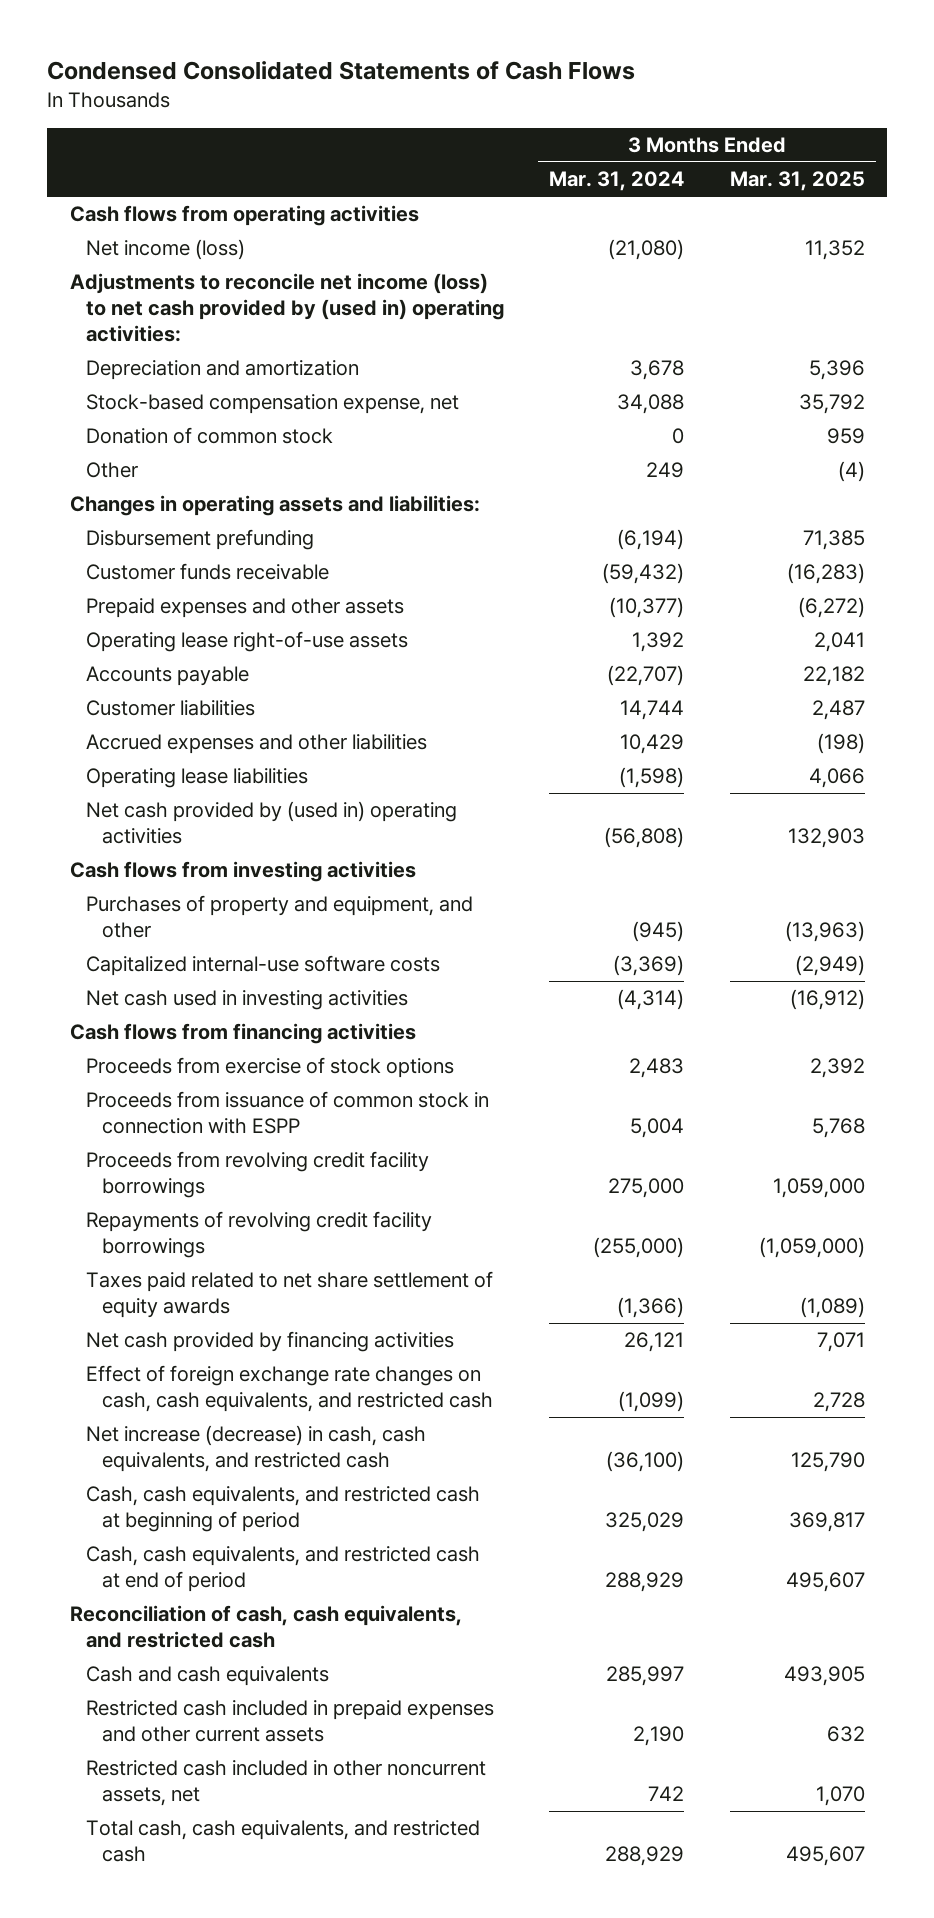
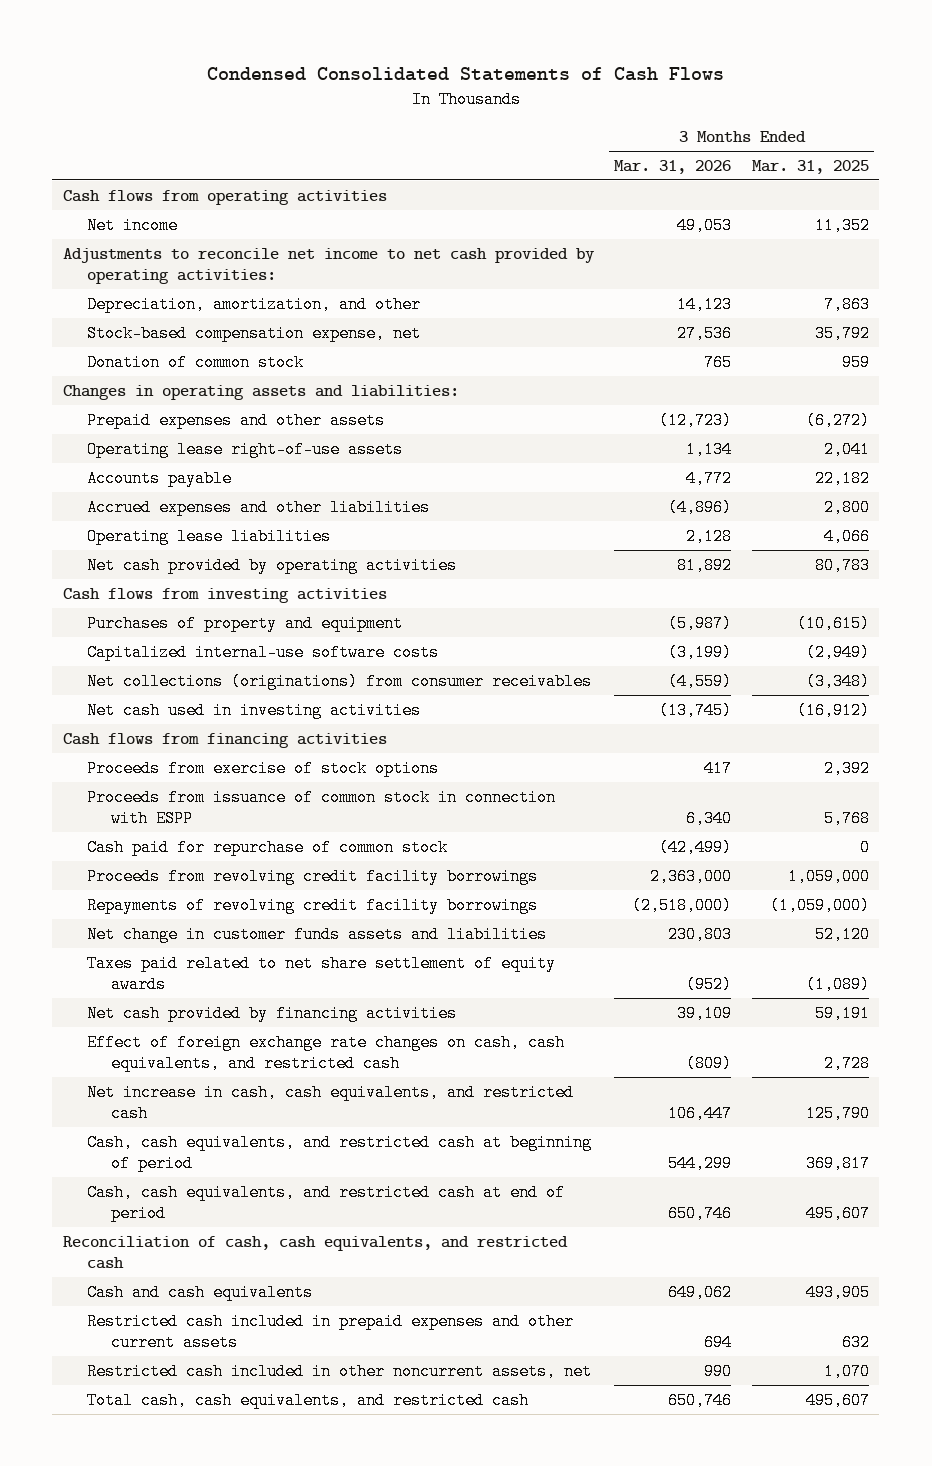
- | 3 Months Ended Mar. 31, 2024 | 3 Months Ended Mar. 31, 2025
+ | 3 Months Ended Mar. 31, 2026 | 3 Months Ended Mar. 31, 2025
- Net income (loss) | (21,080) | 11,352
- Adjustments to reconcile net income (loss) to net cash provided by (used in) operating activities:
- Depreciation and amortization | 3,678 | 5,396
+ Net income | 49,053 | 11,352
+ Adjustments to reconcile net income to net cash provided by operating activities:
+ Depreciation, amortization, and other | 14,123 | 7,863
- Other | 249 | (4)
- Disbursement prefunding | (6,194) | 71,385
- Customer funds receivable | (59,432) | (16,283)
- Customer liabilities | 14,744 | 2,487
- Accrued expenses and other liabilities | 10,429 | (198)
+ Accrued expenses and other liabilities | (4,896) | 2,800
- Net cash provided by (used in) operating activities | (56,808) | 132,903
+ Net cash provided by operating activities | 81,892 | 80,783
- Purchases of property and equipment, and other | (945) | (13,963)
+ Purchases of property and equipment | (5,987) | (10,615)
+ Net collections (originations) from consumer receivables | (4,559) | (3,348)
+ Cash paid for repurchase of common stock | (42,499) | 0
+ Net change in customer funds assets and liabilities | 230,803 | 52,120
- Net cash provided by financing activities | 26,121 | 7,071
+ Net cash provided by financing activities | 39,109 | 59,191
- Net increase (decrease) in cash, cash equivalents, and restricted cash | (36,100) | 125,790
+ Net increase in cash, cash equivalents, and restricted cash | 106,447 | 125,790

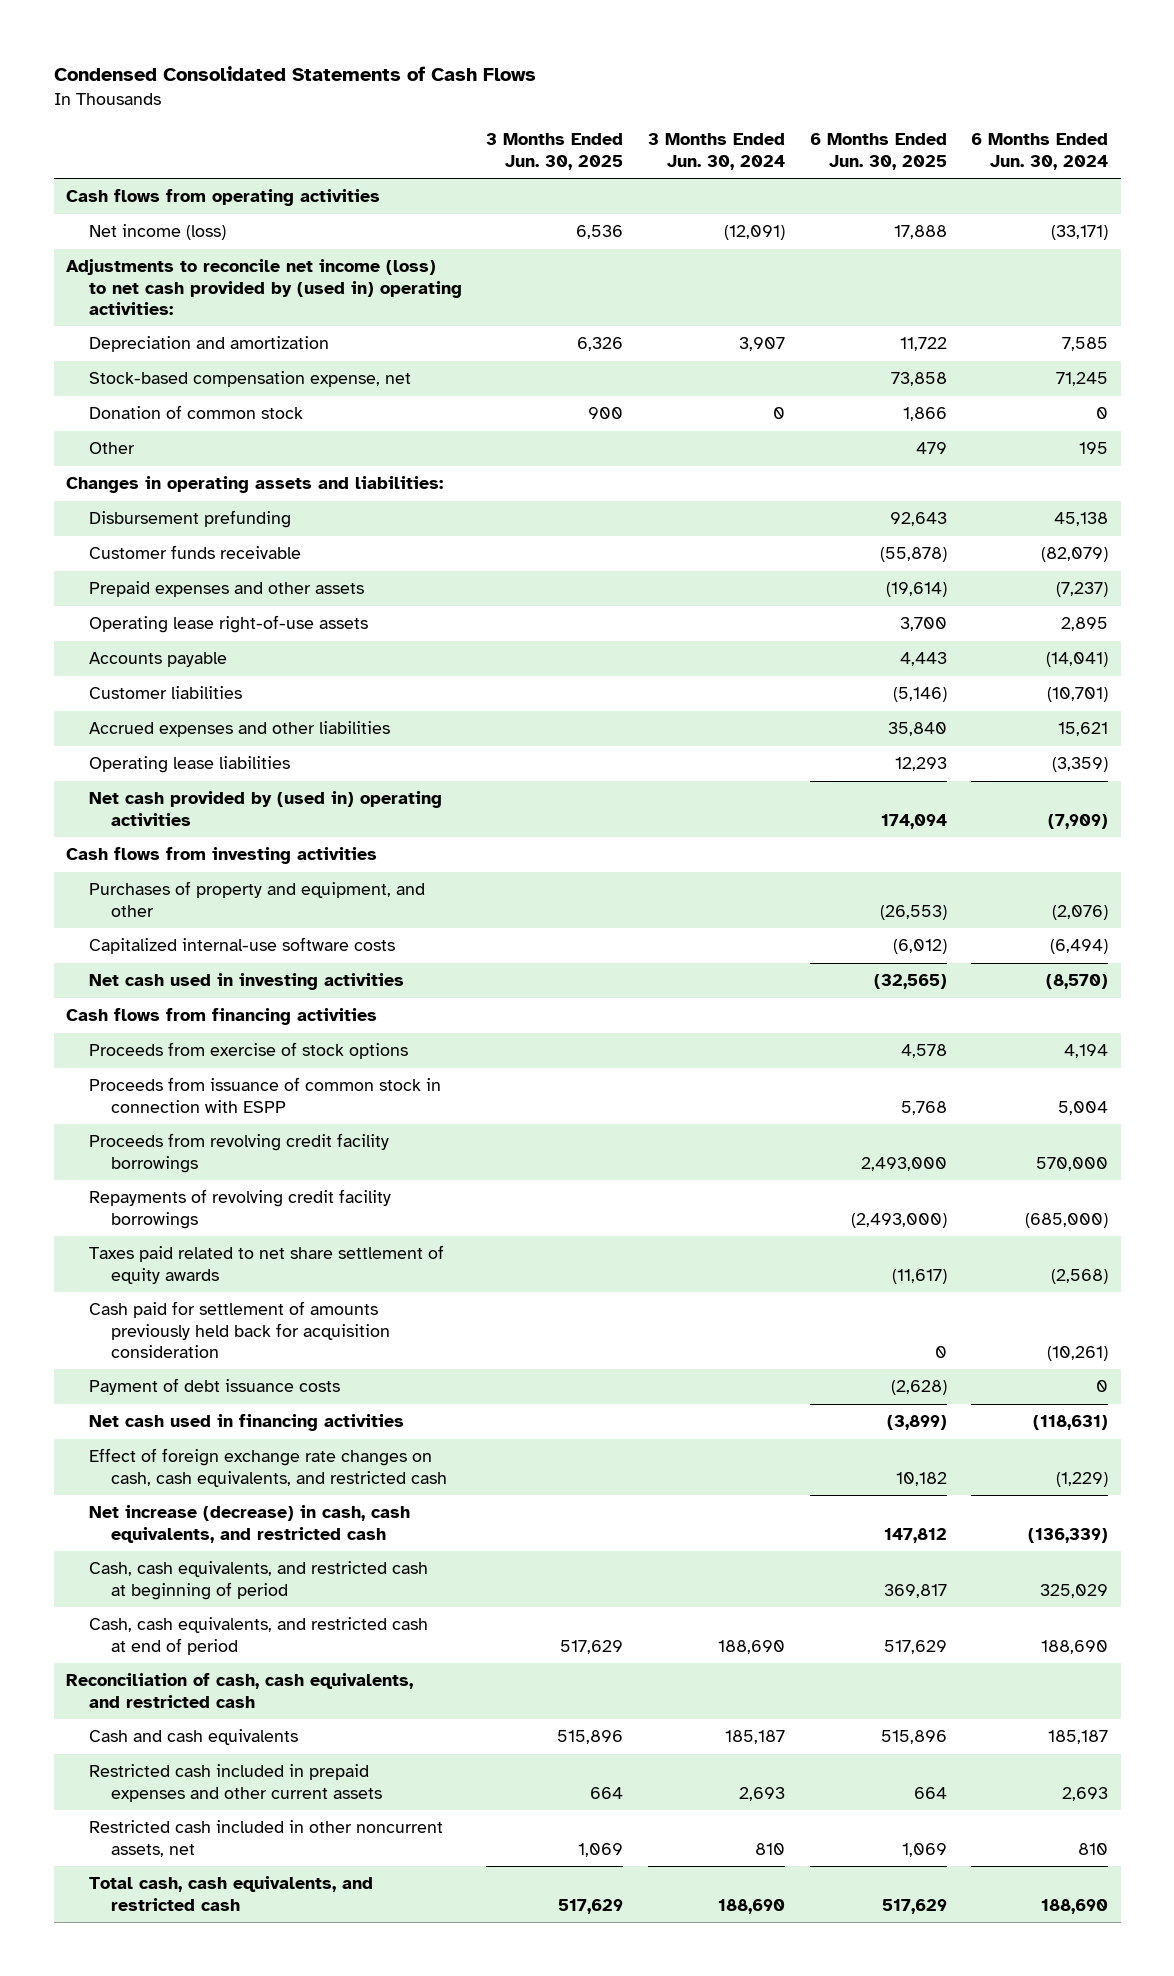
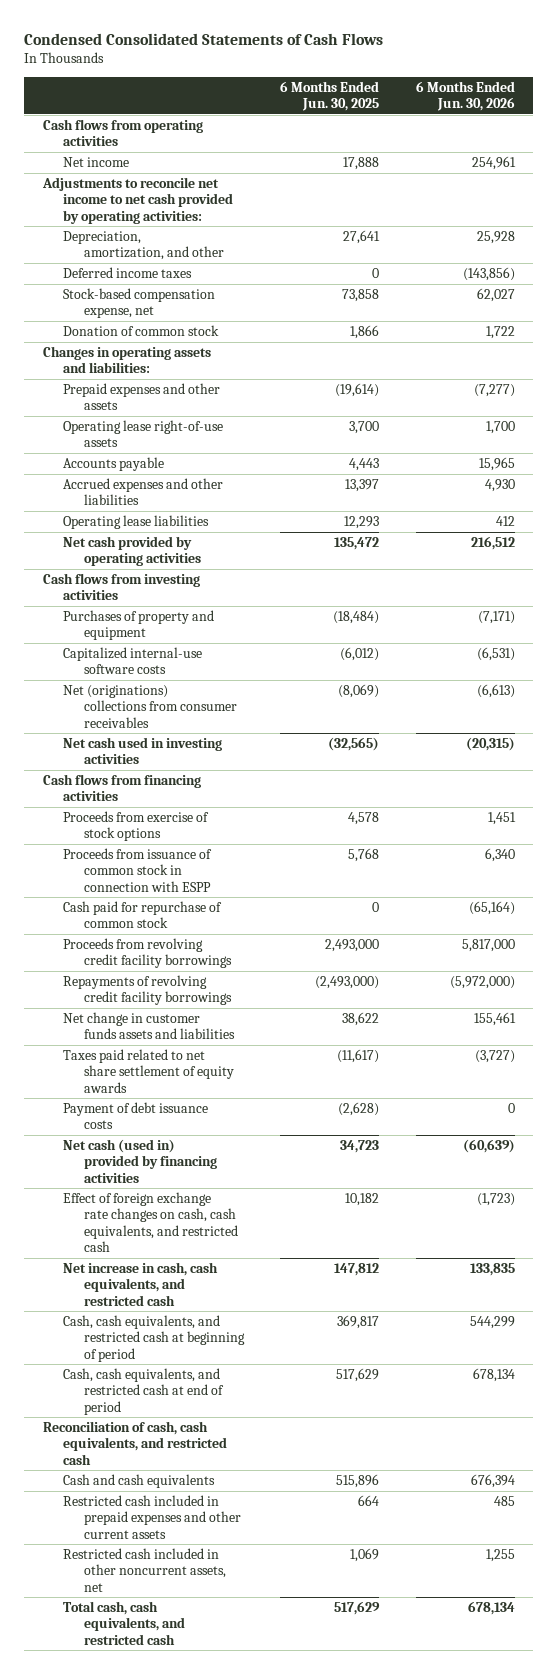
- | 3 Months Ended Jun. 30, 2025 | 3 Months Ended Jun. 30, 2024 | 6 Months Ended Jun. 30, 2025 | 6 Months Ended Jun. 30, 2024
+ | 6 Months Ended Jun. 30, 2025 | 6 Months Ended Jun. 30, 2026
- Net income (loss) | 6,536 | (12,091) | 17,888 | (33,171)
- Adjustments to reconcile net income (loss) to net cash provided by (used in) operating activities:
- Depreciation and amortization | 6,326 | 3,907 | 11,722 | 7,585
+ Net income | 17,888 | 254,961
+ Adjustments to reconcile net income to net cash provided by operating activities:
+ Depreciation, amortization, and other | 27,641 | 25,928
+ Deferred income taxes | 0 | (143,856)
- Other | | | 479 | 195
- Disbursement prefunding | | | 92,643 | 45,138
- Customer funds receivable | | | (55,878) | (82,079)
- Customer liabilities | | | (5,146) | (10,701)
- Accrued expenses and other liabilities | | | 35,840 | 15,621
+ Accrued expenses and other liabilities | 13,397 | 4,930
- Net cash provided by (used in) operating activities | | | 174,094 | (7,909)
+ Net cash provided by operating activities | 135,472 | 216,512
- Purchases of property and equipment, and other | | | (26,553) | (2,076)
+ Purchases of property and equipment | (18,484) | (7,171)
+ Net (originations) collections from consumer receivables | (8,069) | (6,613)
+ Cash paid for repurchase of common stock | 0 | (65,164)
+ Net change in customer funds assets and liabilities | 38,622 | 155,461
- Cash paid for settlement of amounts previously held back for acquisition consideration | | | 0 | (10,261)
- Net cash used in financing activities | | | (3,899) | (118,631)
+ Net cash (used in) provided by financing activities | 34,723 | (60,639)
- Net increase (decrease) in cash, cash equivalents, and restricted cash | | | 147,812 | (136,339)
+ Net increase in cash, cash equivalents, and restricted cash | 147,812 | 133,835

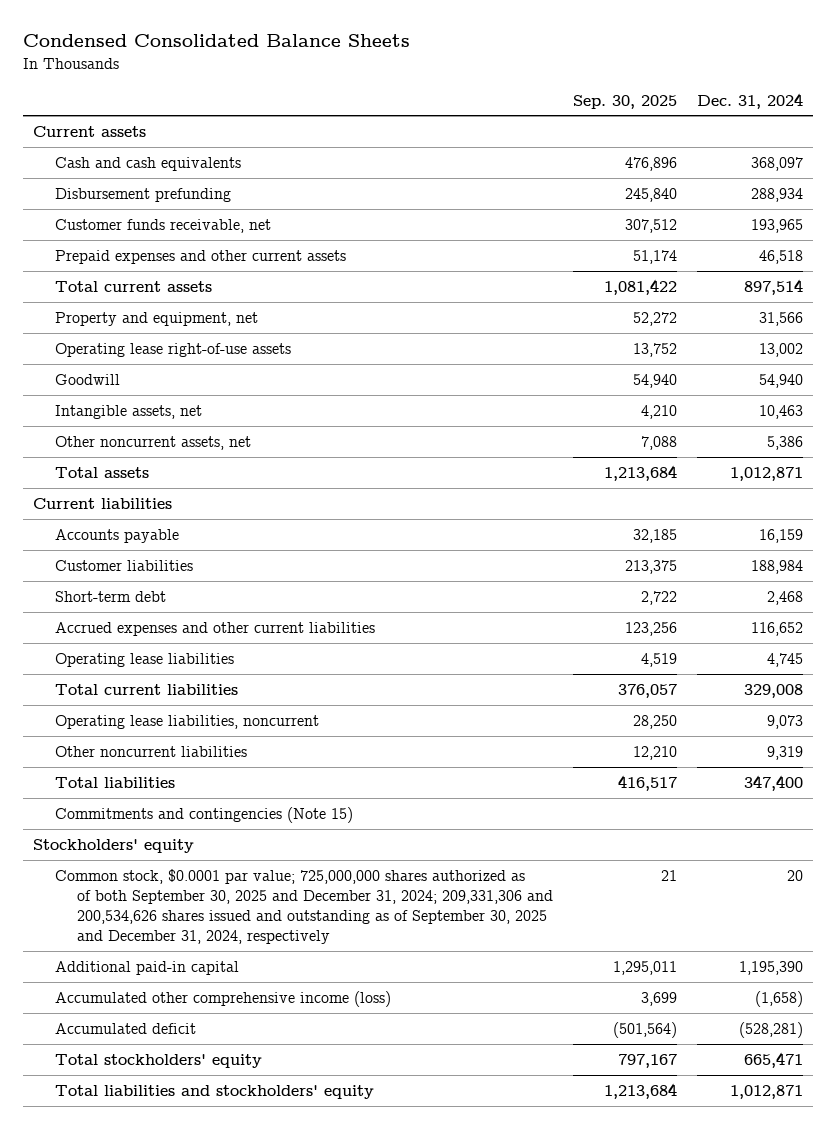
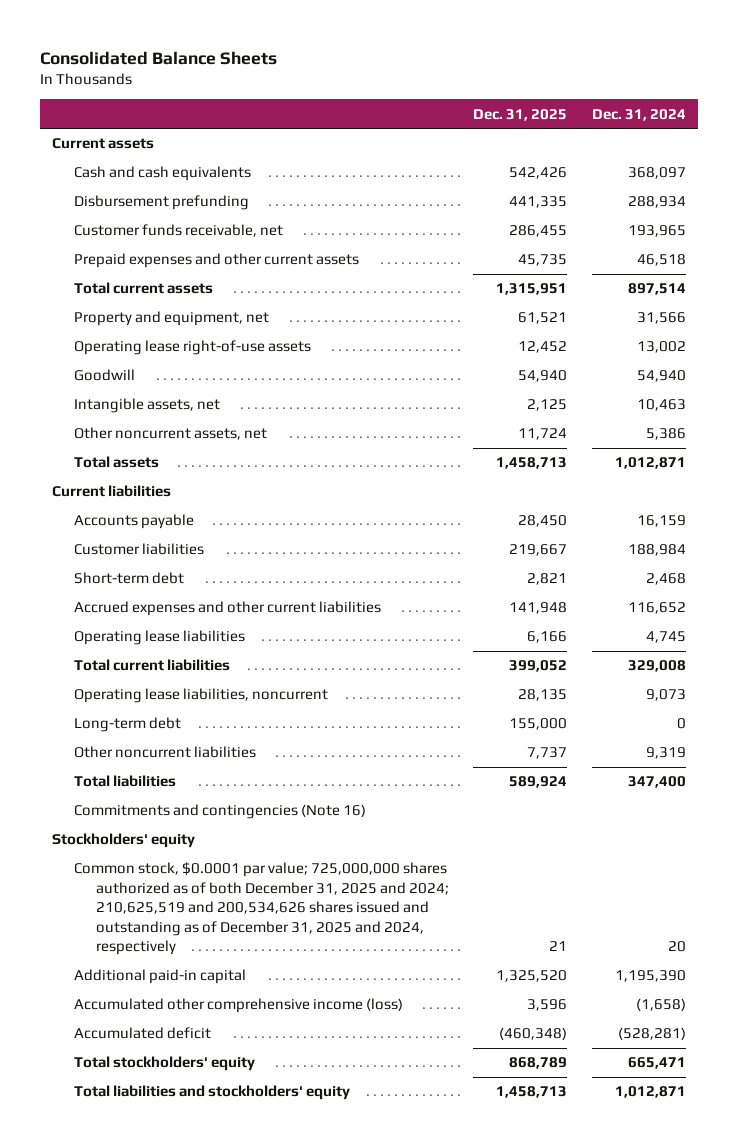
- Condensed Consolidated Balance Sheets
+ Consolidated Balance Sheets
- | Sep. 30, 2025 | Dec. 31, 2024
+ | Dec. 31, 2025 | Dec. 31, 2024
+ Long-term debt | 155,000 | 0
- Commitments and contingencies (Note 15)
+ Commitments and contingencies (Note 16)
- Common stock, $0.0001 par value; 725,000,000 shares authorized as of both September 30, 2025 and December 31, 2024; 209,331,306 and 200,534,626 shares issued and outstanding as of September 30, 2025 and December 31, 2024, respectively | 21 | 20
+ Common stock, $0.0001 par value; 725,000,000 shares authorized as of both December 31, 2025 and 2024; 210,625,519 and 200,534,626 shares issued and outstanding as of December 31, 2025 and 2024, respectively | 21 | 20

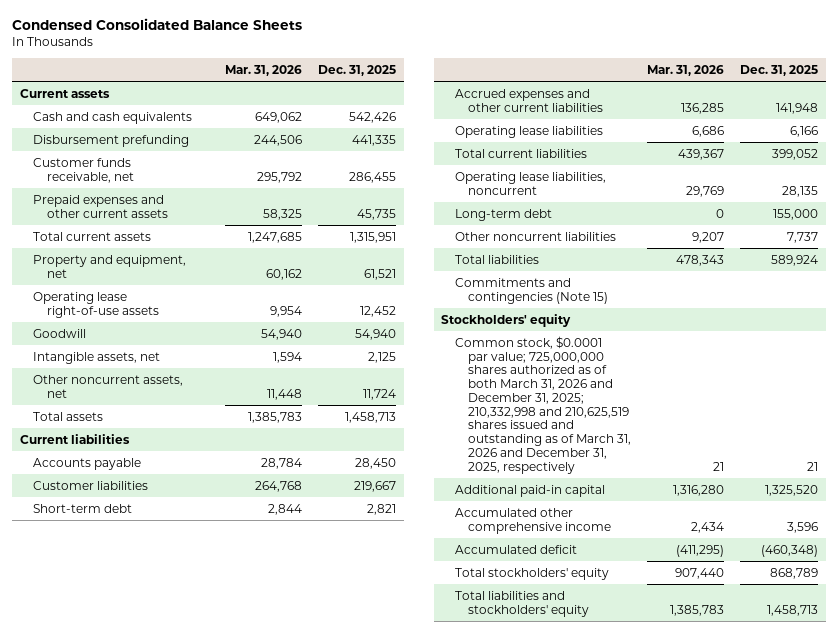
- Consolidated Balance Sheets
+ Condensed Consolidated Balance Sheets
- | Dec. 31, 2025 | Dec. 31, 2024
+ | Mar. 31, 2026 | Dec. 31, 2025
- Commitments and contingencies (Note 16)
+ Commitments and contingencies (Note 15)
- Common stock, $0.0001 par value; 725,000,000 shares authorized as of both December 31, 2025 and 2024; 210,625,519 and 200,534,626 shares issued and outstanding as of December 31, 2025 and 2024, respectively | 21 | 20
+ Common stock, $0.0001 par value; 725,000,000 shares authorized as of both March 31, 2026 and December 31, 2025; 210,332,998 and 210,625,519 shares issued and outstanding as of March 31, 2026 and December 31, 2025, respectively | 21 | 21
- Accumulated other comprehensive income (loss) | 3,596 | (1,658)
+ Accumulated other comprehensive income | 2,434 | 3,596

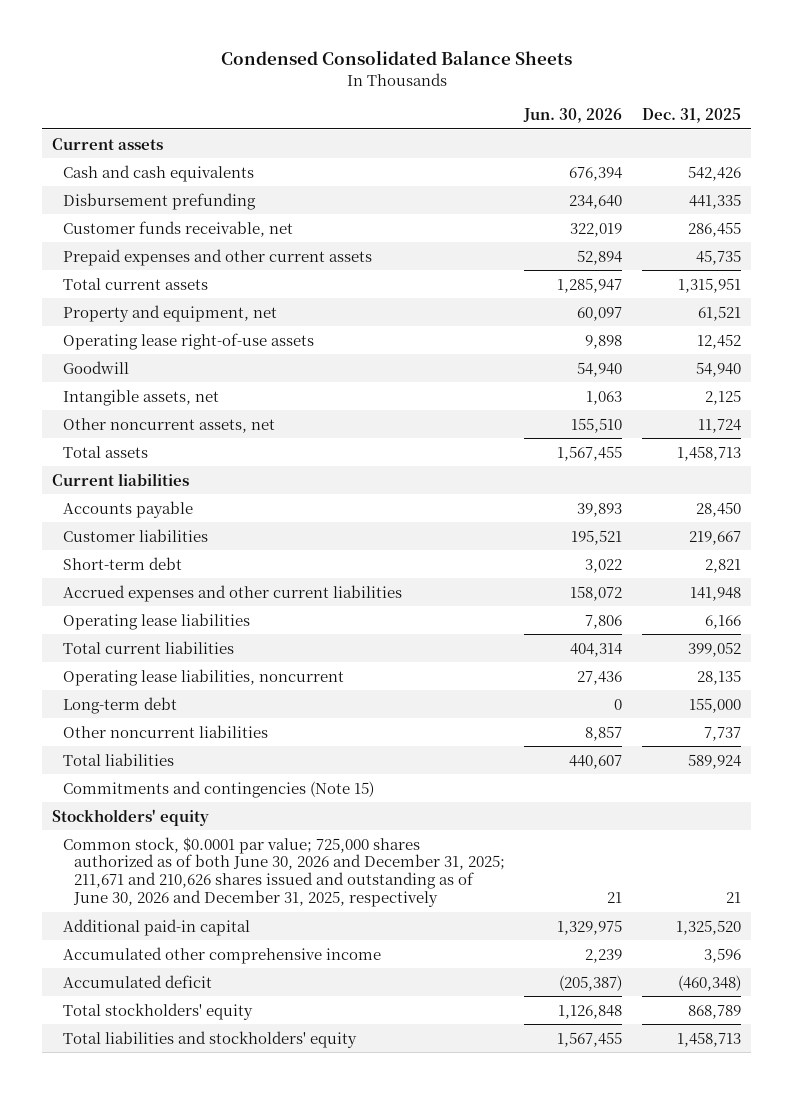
- | Mar. 31, 2026 | Dec. 31, 2025
+ | Jun. 30, 2026 | Dec. 31, 2025
- Common stock, $0.0001 par value; 725,000,000 shares authorized as of both March 31, 2026 and December 31, 2025; 210,332,998 and 210,625,519 shares issued and outstanding as of March 31, 2026 and December 31, 2025, respectively | 21 | 21
+ Common stock, $0.0001 par value; 725,000 shares authorized as of both June 30, 2026 and December 31, 2025; 211,671 and 210,626 shares issued and outstanding as of June 30, 2026 and December 31, 2025, respectively | 21 | 21

